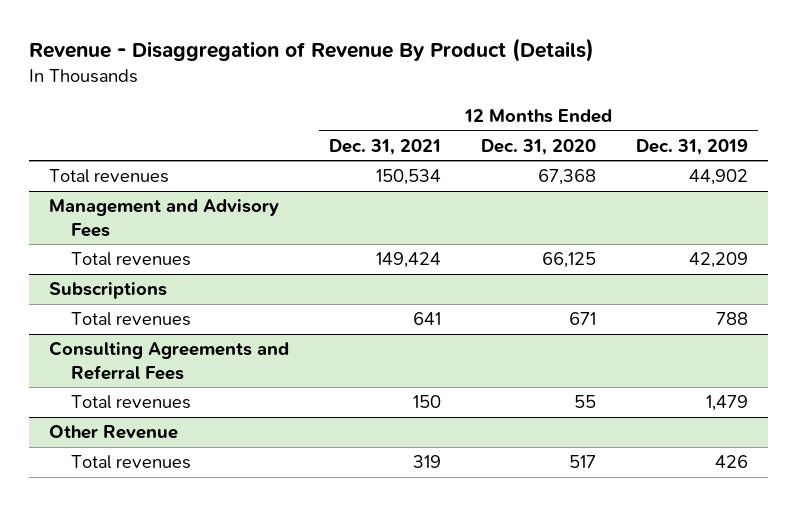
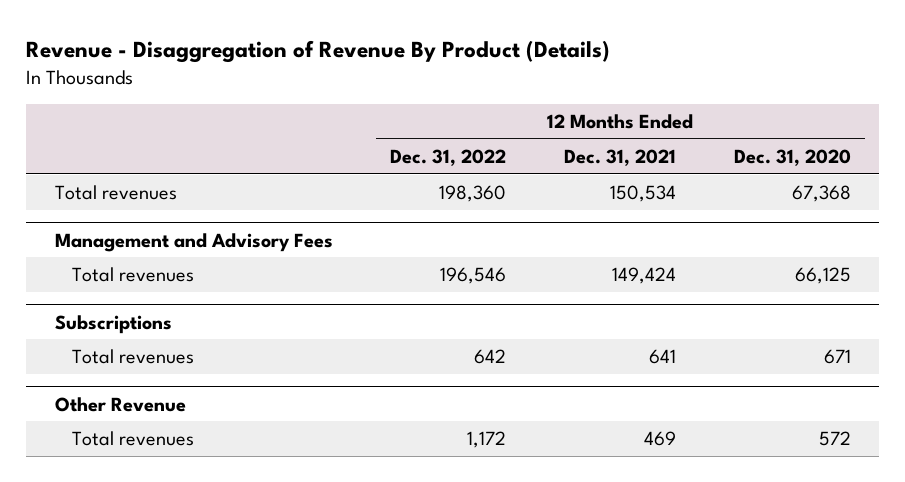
- | 12 Months Ended Dec. 31, 2021 | 12 Months Ended Dec. 31, 2020 | 12 Months Ended Dec. 31, 2019
+ | 12 Months Ended Dec. 31, 2022 | 12 Months Ended Dec. 31, 2021 | 12 Months Ended Dec. 31, 2020
- Consulting Agreements and Referral Fees
- Total revenues | 150 | 55 | 1,479
@ Other Revenue
- Total revenues | 319 | 517 | 426
+ Total revenues | 1,172 | 469 | 572

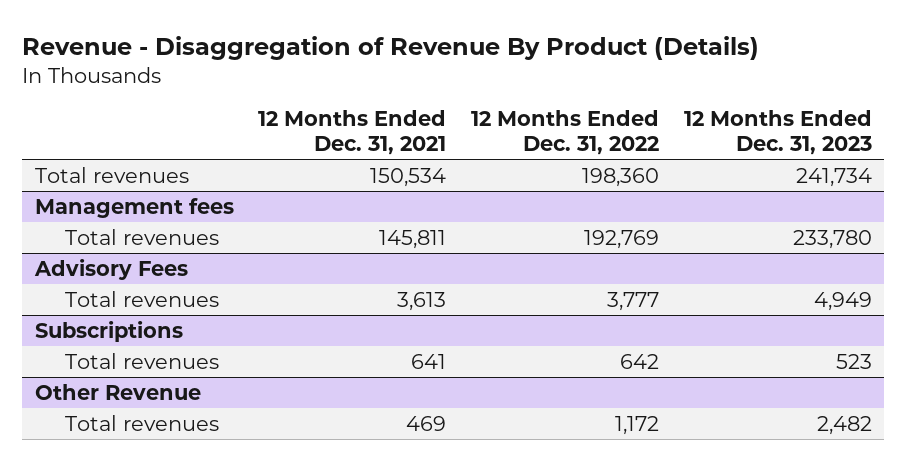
- | 12 Months Ended Dec. 31, 2022 | 12 Months Ended Dec. 31, 2021 | 12 Months Ended Dec. 31, 2020
+ | 12 Months Ended Dec. 31, 2021 | 12 Months Ended Dec. 31, 2022 | 12 Months Ended Dec. 31, 2023
- Management and Advisory Fees
- Total revenues | 196,546 | 149,424 | 66,125
+ Management fees
+ Total revenues | 145,811 | 192,769 | 233,780
+ Advisory Fees
+ Total revenues | 3,613 | 3,777 | 4,949

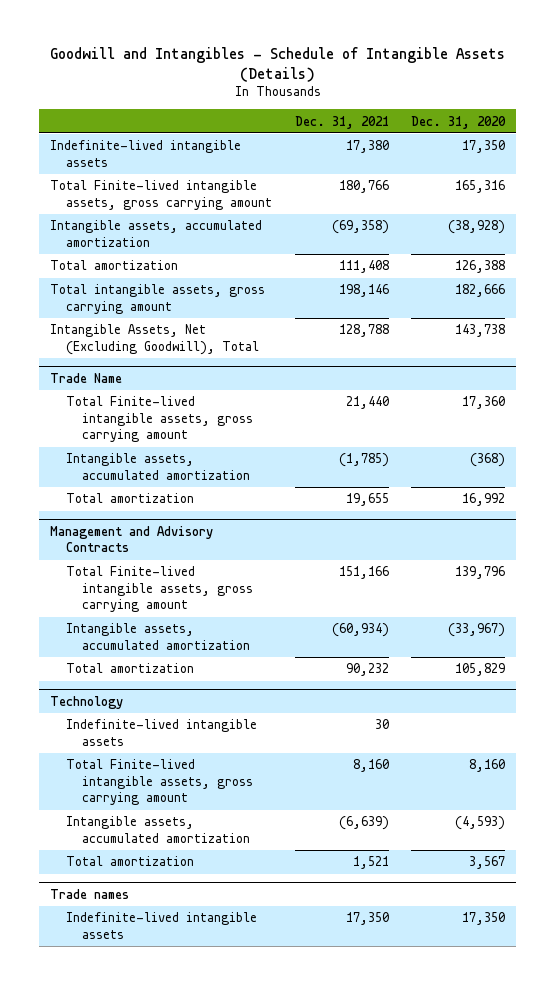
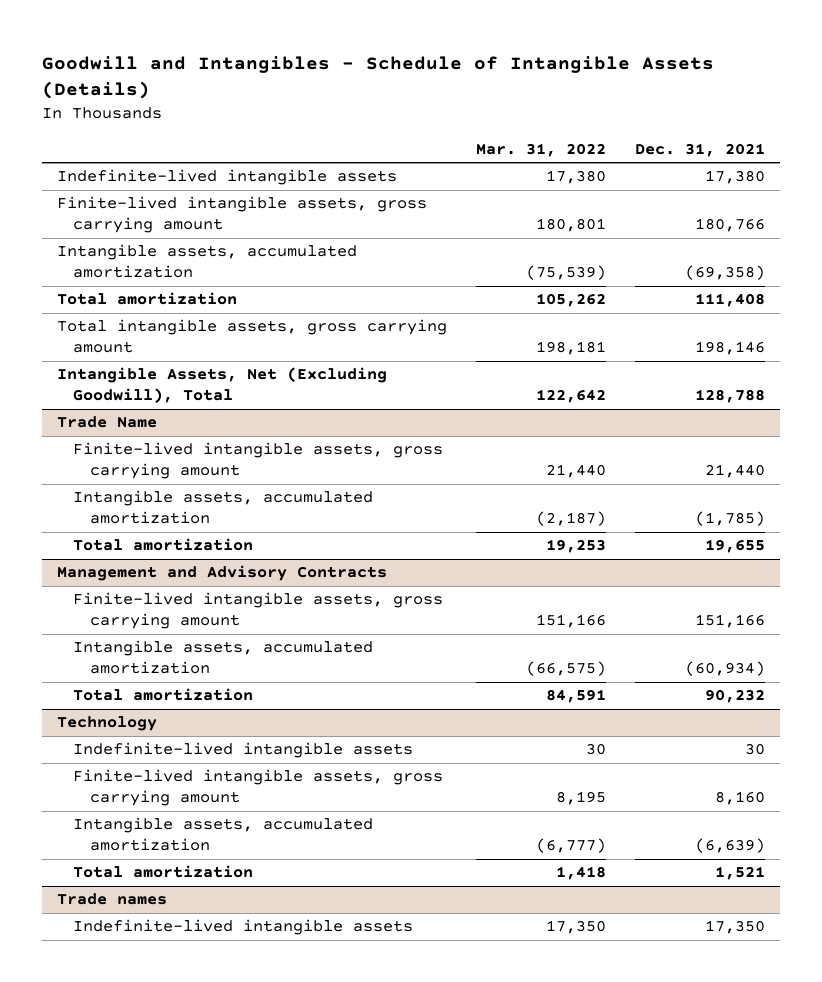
- | Dec. 31, 2021 | Dec. 31, 2020
+ | Mar. 31, 2022 | Dec. 31, 2021
- Total Finite-lived intangible assets, gross carrying amount | 180,766 | 165,316
+ Finite-lived intangible assets, gross carrying amount | 180,801 | 180,766
@ Trade Name
- Total Finite-lived intangible assets, gross carrying amount | 21,440 | 17,360
+ Finite-lived intangible assets, gross carrying amount | 21,440 | 21,440
@ Management and Advisory Contracts
- Total Finite-lived intangible assets, gross carrying amount | 151,166 | 139,796
+ Finite-lived intangible assets, gross carrying amount | 151,166 | 151,166
@ Technology
- Total Finite-lived intangible assets, gross carrying amount | 8,160 | 8,160
+ Finite-lived intangible assets, gross carrying amount | 8,195 | 8,160

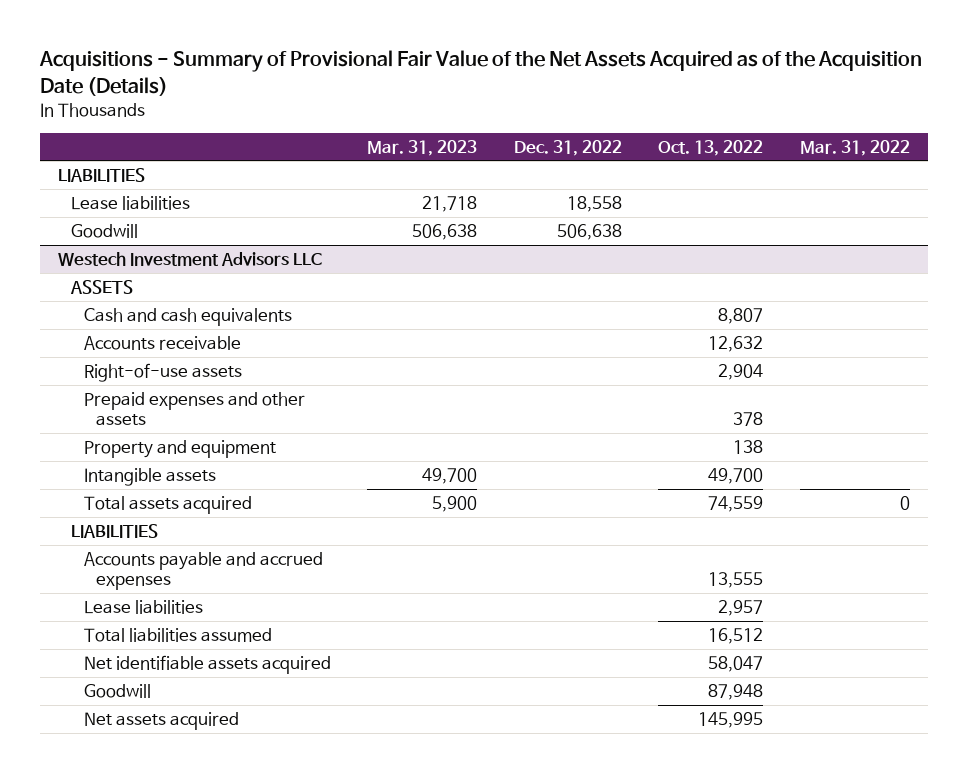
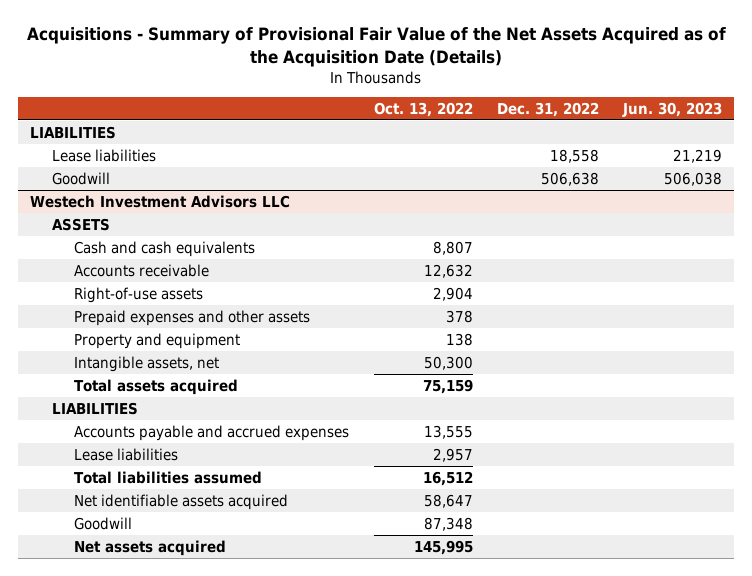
- | Mar. 31, 2023 | Dec. 31, 2022 | Oct. 13, 2022 | Mar. 31, 2022
+ | Oct. 13, 2022 | Dec. 31, 2022 | Jun. 30, 2023
@ Westech Investment Advisors LLC
- Intangible assets | 49,700 | | 49,700 |
- Total assets acquired | 5,900 | | 74,559 | 0
+ Intangible assets, net | 50,300 | |
+ Total assets acquired | 75,159 | |
- Net identifiable assets acquired | | | 58,047 |
- Goodwill | | | 87,948 |
+ Net identifiable assets acquired | 58,647 | |
+ Goodwill | 87,348 | |

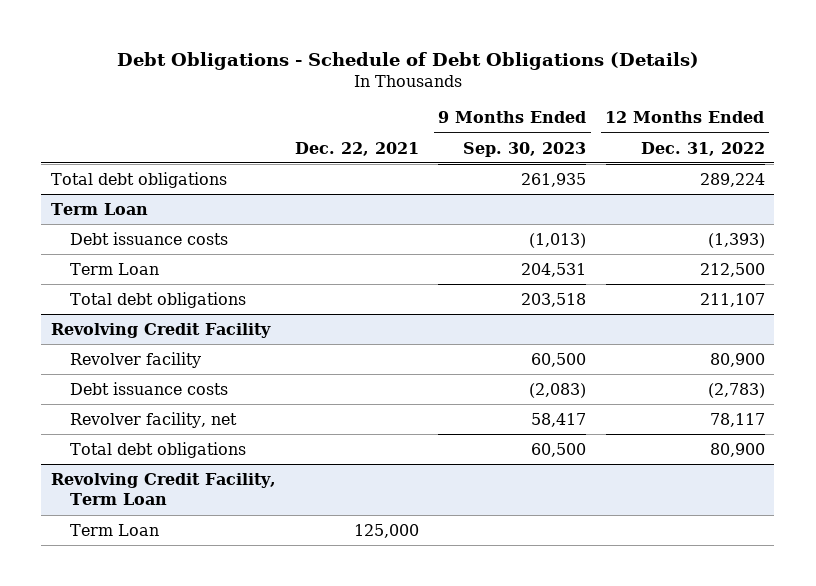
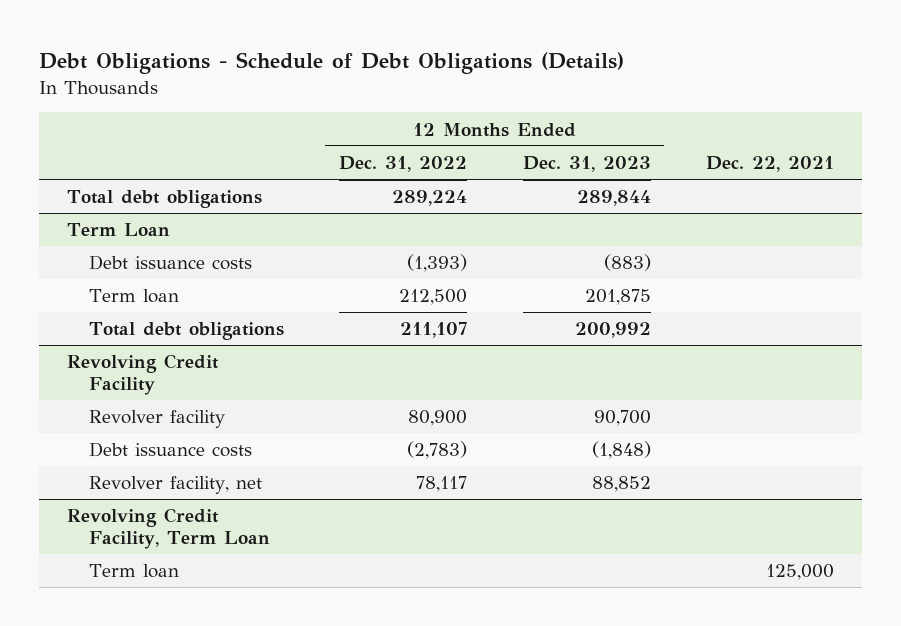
- | Dec. 22, 2021 | 9 Months Ended Sep. 30, 2023 | 12 Months Ended Dec. 31, 2022
+ | 12 Months Ended Dec. 31, 2022 | 12 Months Ended Dec. 31, 2023 | Dec. 22, 2021
@ Term Loan
- Term Loan | | 204,531 | 212,500
+ Term loan | 212,500 | 201,875 |
@ Revolving Credit Facility
- Total debt obligations | | 60,500 | 80,900
@ Revolving Credit Facility, Term Loan
- Term Loan | 125,000 | |
+ Term loan | | | 125,000

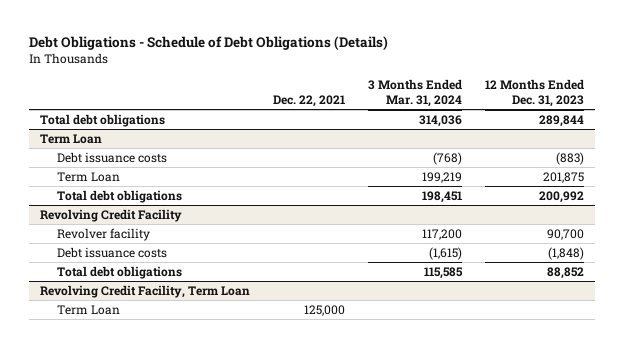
- | 12 Months Ended Dec. 31, 2022 | 12 Months Ended Dec. 31, 2023 | Dec. 22, 2021
+ | Dec. 22, 2021 | 3 Months Ended Mar. 31, 2024 | 12 Months Ended Dec. 31, 2023
@ Term Loan
- Term loan | 212,500 | 201,875 |
+ Term Loan | | 199,219 | 201,875
@ Revolving Credit Facility
- Revolver facility, net | 78,117 | 88,852 |
+ Total debt obligations | | 115,585 | 88,852
@ Revolving Credit Facility, Term Loan
- Term loan | | | 125,000
+ Term Loan | 125,000 | |

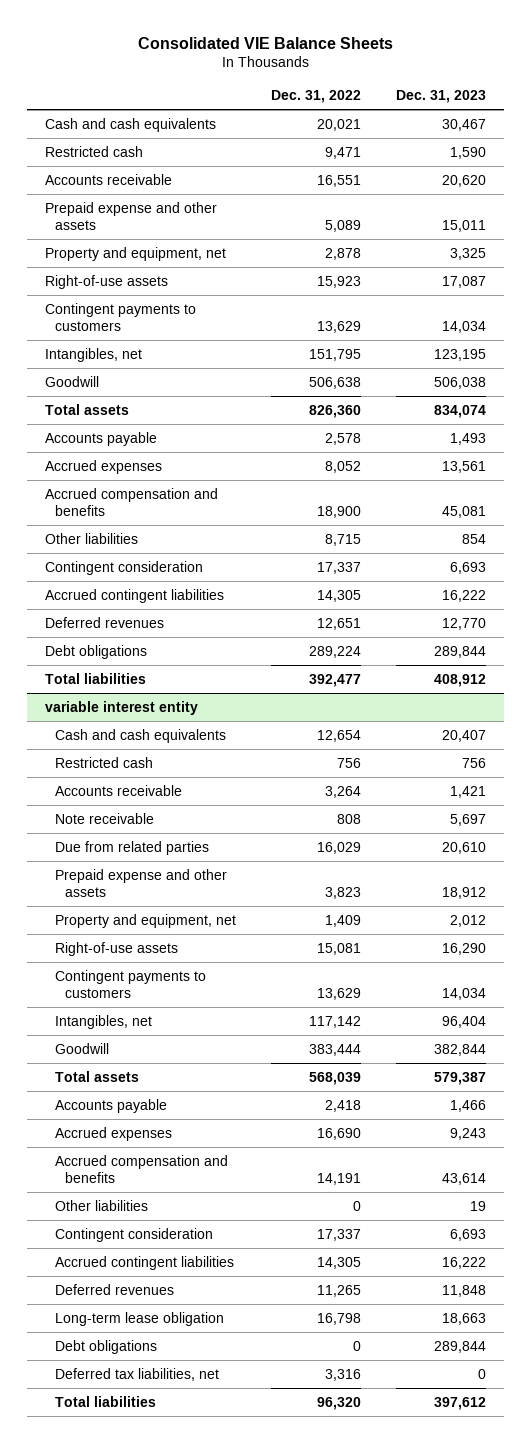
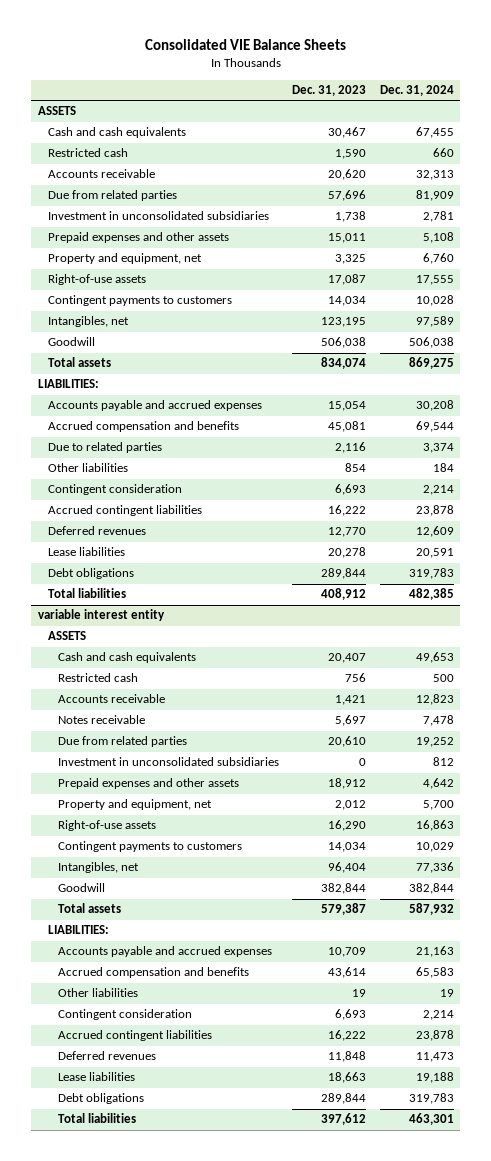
- | Dec. 31, 2022 | Dec. 31, 2023
+ | Dec. 31, 2023 | Dec. 31, 2024
+ ASSETS
- Prepaid expense and other assets | 5,089 | 15,011
+ Due from related parties | 57,696 | 81,909
+ Investment in unconsolidated subsidiaries | 1,738 | 2,781
+ Prepaid expenses and other assets | 15,011 | 5,108
- Accounts payable | 2,578 | 1,493
- Accrued expenses | 8,052 | 13,561
+ LIABILITIES:
+ Accounts payable and accrued expenses | 15,054 | 30,208
+ Due to related parties | 2,116 | 3,374
+ Lease liabilities | 20,278 | 20,591
@ variable interest entity
+ ASSETS
- Note receivable | 808 | 5,697
+ Notes receivable | 5,697 | 7,478
- Prepaid expense and other assets | 3,823 | 18,912
+ Investment in unconsolidated subsidiaries | 0 | 812
+ Prepaid expenses and other assets | 18,912 | 4,642
- Accounts payable | 2,418 | 1,466
- Accrued expenses | 16,690 | 9,243
+ LIABILITIES:
+ Accounts payable and accrued expenses | 10,709 | 21,163
- Long-term lease obligation | 16,798 | 18,663
+ Lease liabilities | 18,663 | 19,188
- Deferred tax liabilities, net | 3,316 | 0

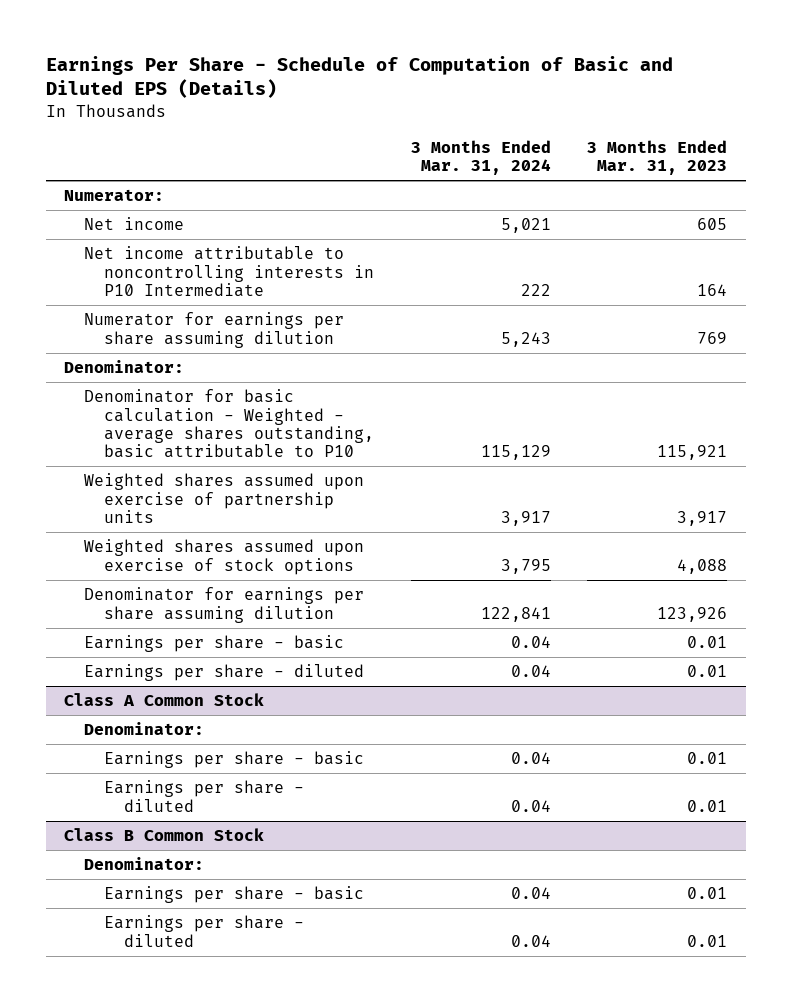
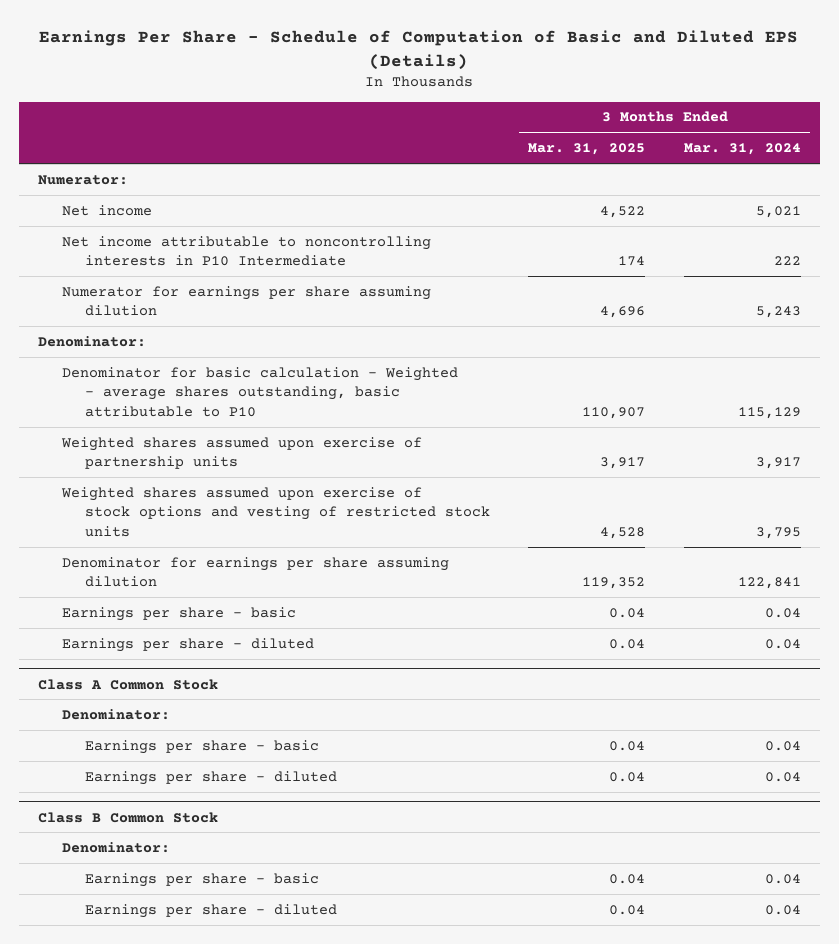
- | 3 Months Ended Mar. 31, 2024 | 3 Months Ended Mar. 31, 2023
+ | 3 Months Ended Mar. 31, 2025 | 3 Months Ended Mar. 31, 2024
- Weighted shares assumed upon exercise of stock options | 3,795 | 4,088
+ Weighted shares assumed upon exercise of stock options and vesting of restricted stock units | 4,528 | 3,795

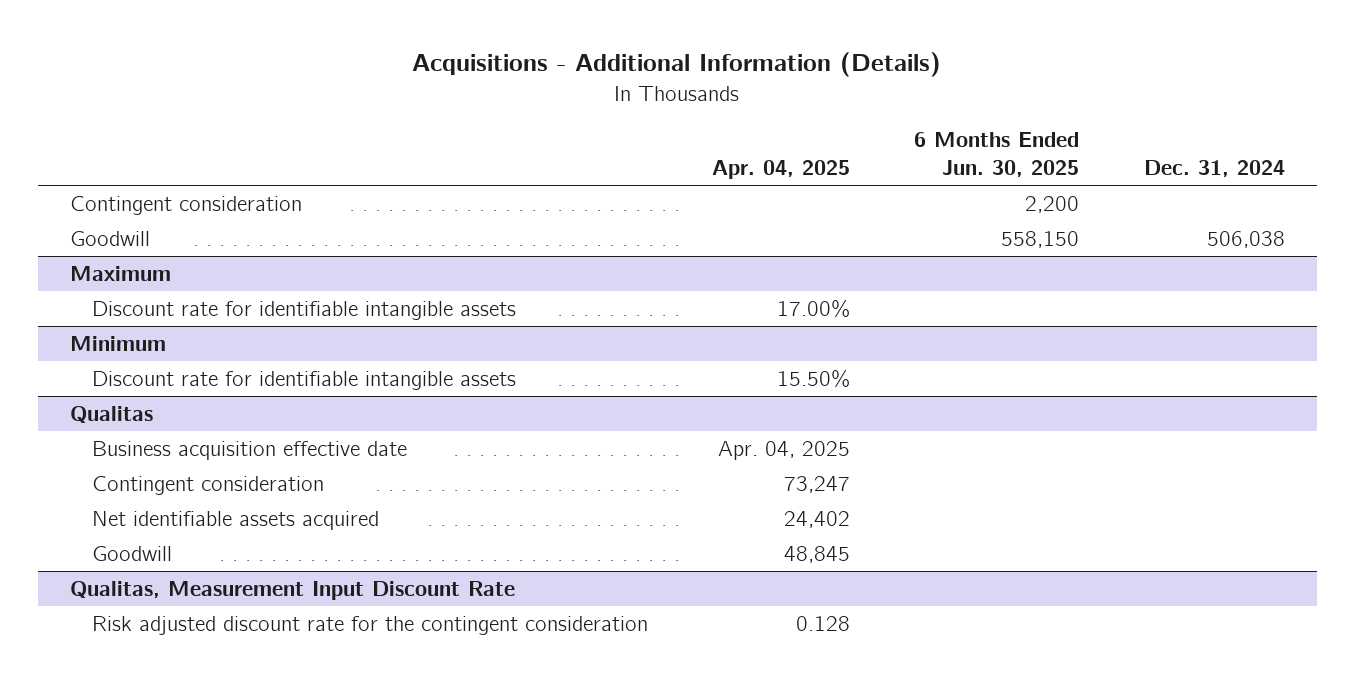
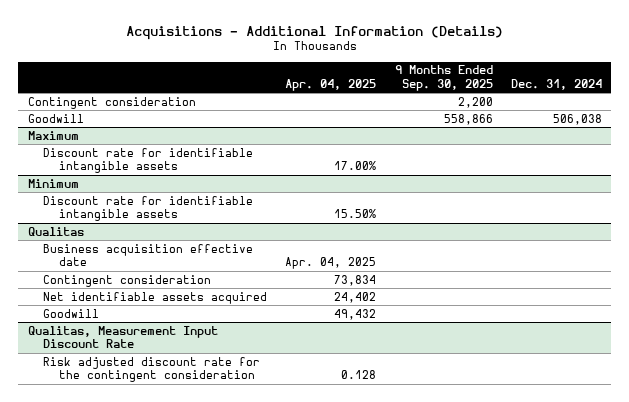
- | Apr. 04, 2025 | 6 Months Ended Jun. 30, 2025 | Dec. 31, 2024
+ | Apr. 04, 2025 | 9 Months Ended Sep. 30, 2025 | Dec. 31, 2024
@ Qualitas
- Contingent consideration | 73,247 | |
+ Contingent consideration | 73,834 | |
- Goodwill | 48,845 | |
+ Goodwill | 49,432 | |

